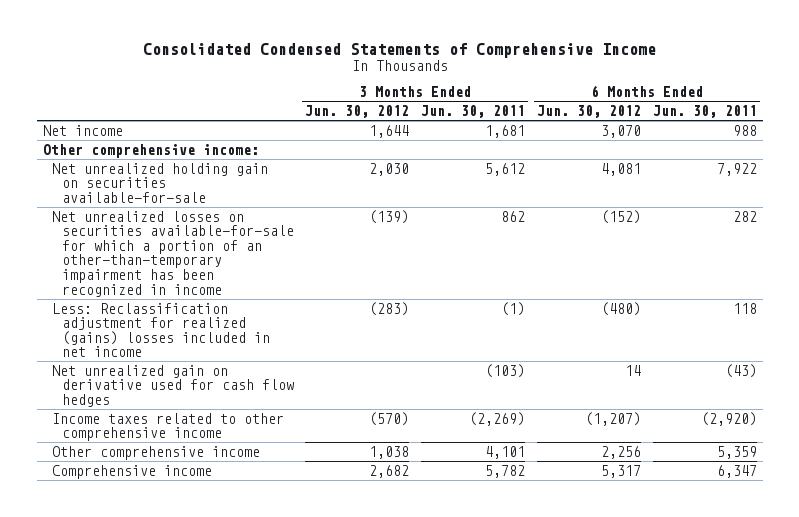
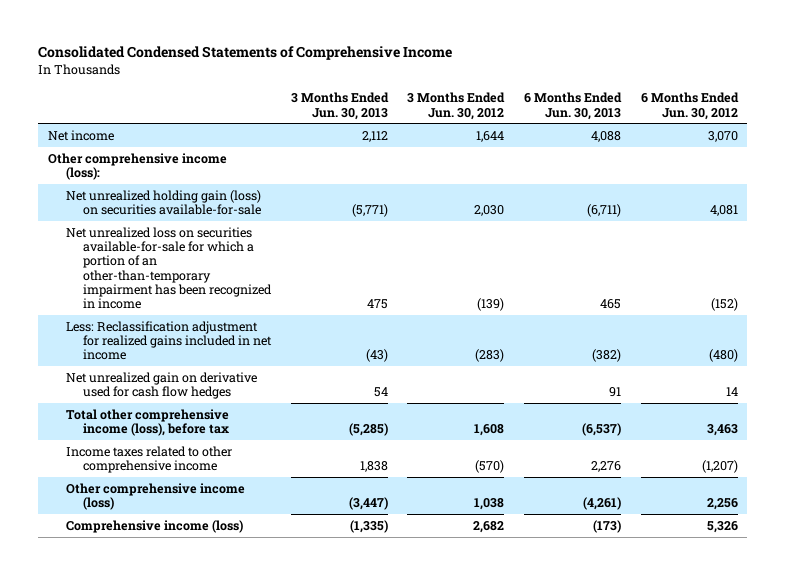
- | 3 Months Ended Jun. 30, 2012 | 3 Months Ended Jun. 30, 2011 | 6 Months Ended Jun. 30, 2012 | 6 Months Ended Jun. 30, 2011
+ | 3 Months Ended Jun. 30, 2013 | 3 Months Ended Jun. 30, 2012 | 6 Months Ended Jun. 30, 2013 | 6 Months Ended Jun. 30, 2012
- Other comprehensive income:
- Net unrealized holding gain on securities available-for-sale | 2,030 | 5,612 | 4,081 | 7,922
- Net unrealized losses on securities available-for-sale for which a portion of an other-than-temporary impairment has been recognized in income | (139) | 862 | (152) | 282
- Less: Reclassification adjustment for realized (gains) losses included in net income | (283) | (1) | (480) | 118
+ Other comprehensive income (loss):
+ Net unrealized holding gain (loss) on securities available-for-sale | (5,771) | 2,030 | (6,711) | 4,081
+ Net unrealized loss on securities available-for-sale for which a portion of an other-than-temporary impairment has been recognized in income | 475 | (139) | 465 | (152)
+ Less: Reclassification adjustment for realized gains included in net income | (43) | (283) | (382) | (480)
+ Total other comprehensive income (loss), before tax | (5,285) | 1,608 | (6,537) | 3,463
- Other comprehensive income | 1,038 | 4,101 | 2,256 | 5,359
- Comprehensive income | 2,682 | 5,782 | 5,317 | 6,347
+ Other comprehensive income (loss) | (3,447) | 1,038 | (4,261) | 2,256
+ Comprehensive income (loss) | (1,335) | 2,682 | (173) | 5,326

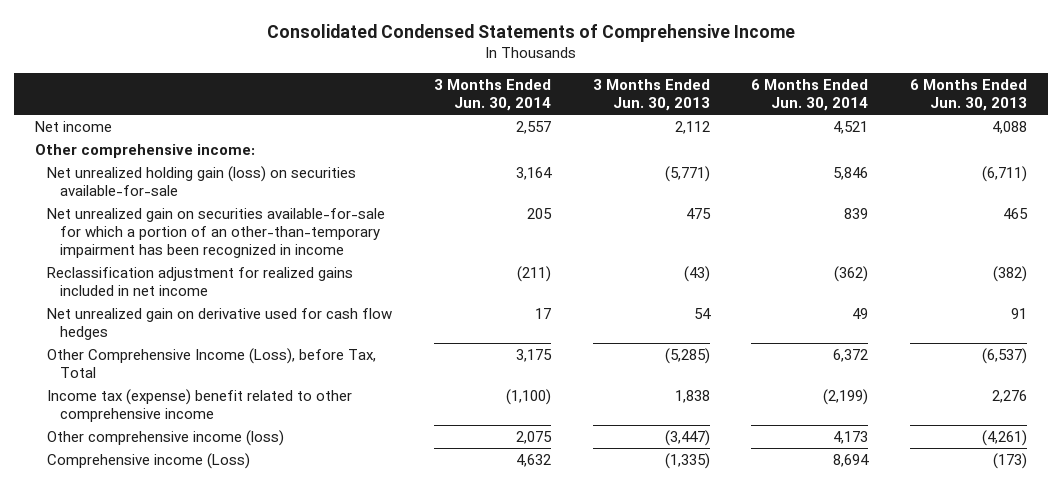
- | 3 Months Ended Jun. 30, 2013 | 3 Months Ended Jun. 30, 2012 | 6 Months Ended Jun. 30, 2013 | 6 Months Ended Jun. 30, 2012
+ | 3 Months Ended Jun. 30, 2014 | 3 Months Ended Jun. 30, 2013 | 6 Months Ended Jun. 30, 2014 | 6 Months Ended Jun. 30, 2013
- Other comprehensive income (loss):
+ Other comprehensive income:
- Net unrealized loss on securities available-for-sale for which a portion of an other-than-temporary impairment has been recognized in income | 475 | (139) | 465 | (152)
- Less: Reclassification adjustment for realized gains included in net income | (43) | (283) | (382) | (480)
+ Net unrealized gain on securities available-for-sale for which a portion of an other-than-temporary impairment has been recognized in income | 205 | 475 | 839 | 465
+ Reclassification adjustment for realized gains included in net income | (211) | (43) | (362) | (382)
- Total other comprehensive income (loss), before tax | (5,285) | 1,608 | (6,537) | 3,463
- Income taxes related to other comprehensive income | 1,838 | (570) | 2,276 | (1,207)
+ Other Comprehensive Income (Loss), before Tax, Total | 3,175 | (5,285) | 6,372 | (6,537)
+ Income tax (expense) benefit related to other comprehensive income | (1,100) | 1,838 | (2,199) | 2,276
- Comprehensive income (loss) | (1,335) | 2,682 | (173) | 5,326
+ Comprehensive income (Loss) | 4,632 | (1,335) | 8,694 | (173)

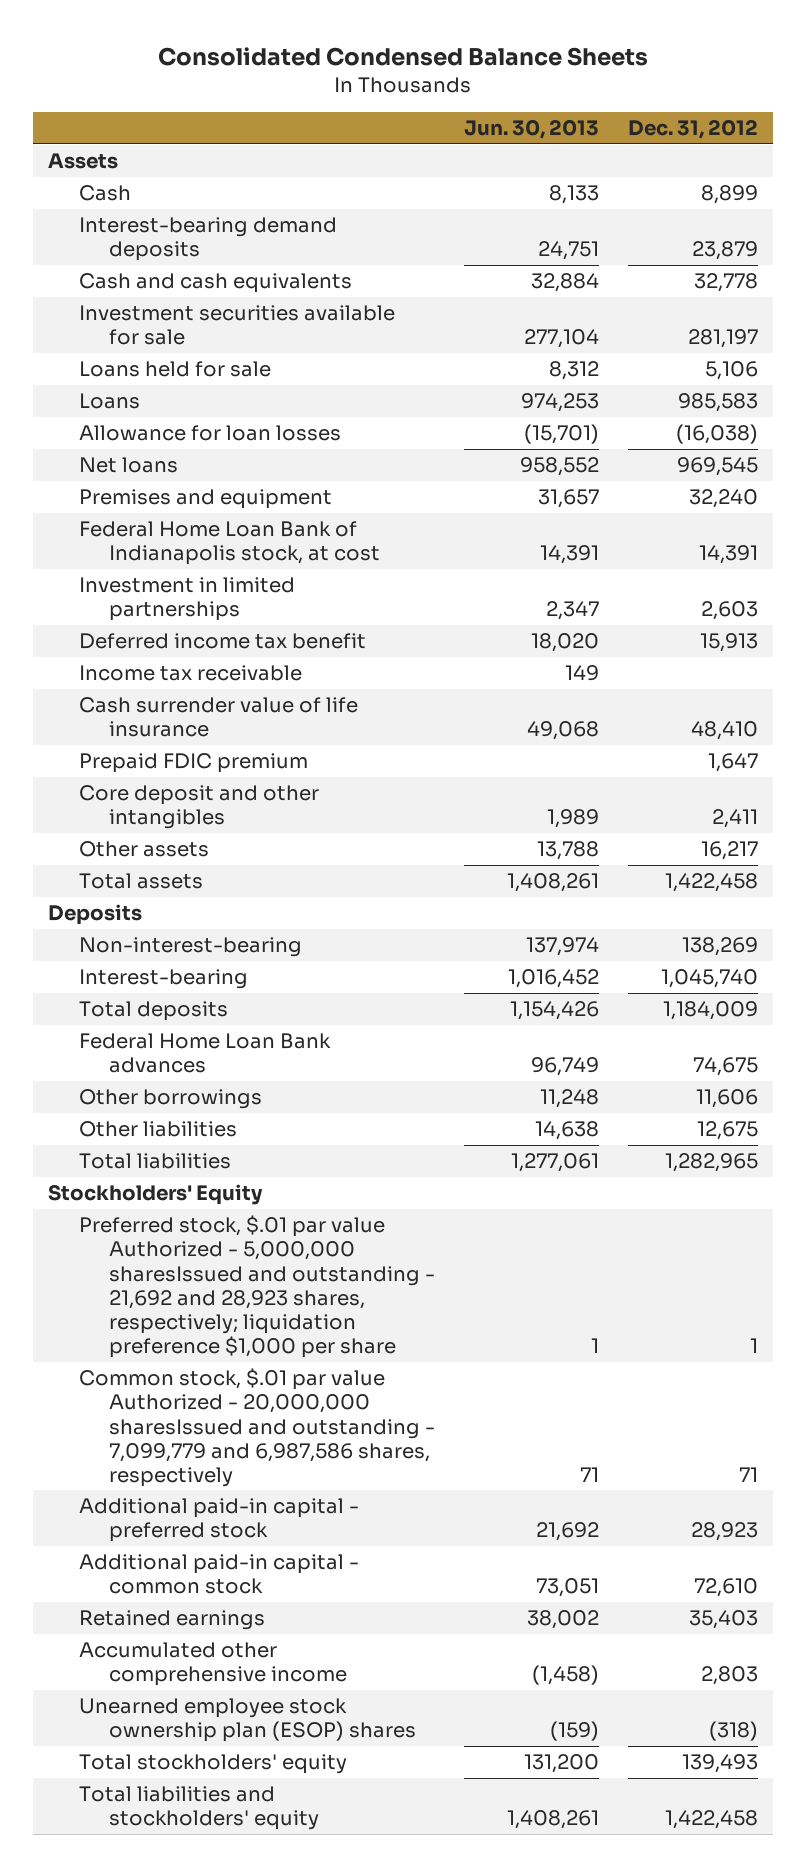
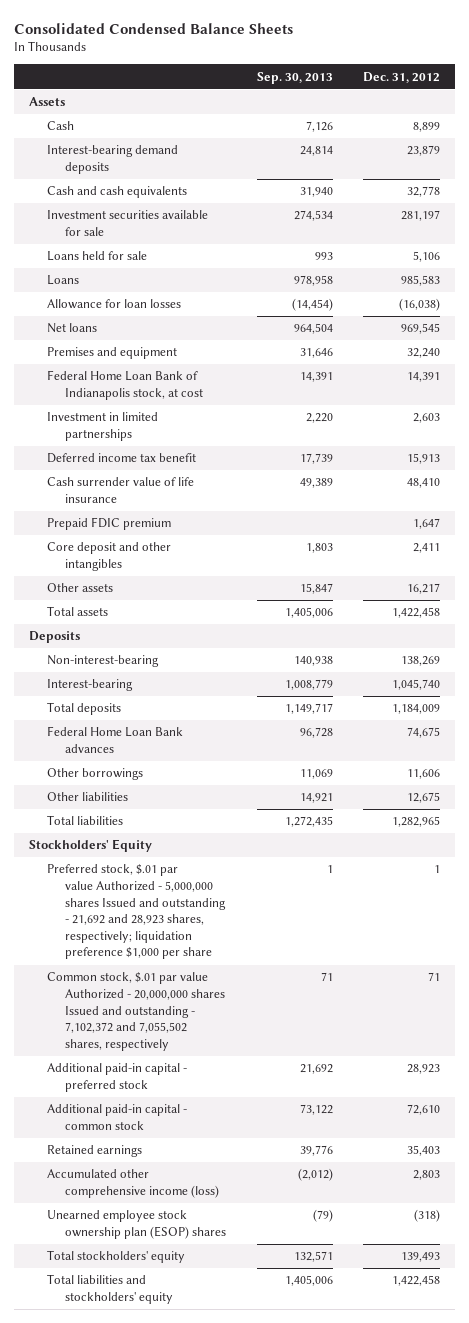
- | Jun. 30, 2013 | Dec. 31, 2012
+ | Sep. 30, 2013 | Dec. 31, 2012
- Income tax receivable | 149 |
- Preferred stock, $.01 par value Authorized - 5,000,000 sharesIssued and outstanding - 21,692 and 28,923 shares, respectively; liquidation preference $1,000 per share | 1 | 1
- Common stock, $.01 par value Authorized - 20,000,000 sharesIssued and outstanding - 7,099,779 and 6,987,586 shares, respectively | 71 | 71
+ Preferred stock, $.01 par value Authorized - 5,000,000 shares Issued and outstanding - 21,692 and 28,923 shares, respectively; liquidation preference $1,000 per share | 1 | 1
+ Common stock, $.01 par value Authorized - 20,000,000 shares Issued and outstanding - 7,102,372 and 7,055,502 shares, respectively | 71 | 71
- Accumulated other comprehensive income | (1,458) | 2,803
+ Accumulated other comprehensive income (loss) | (2,012) | 2,803

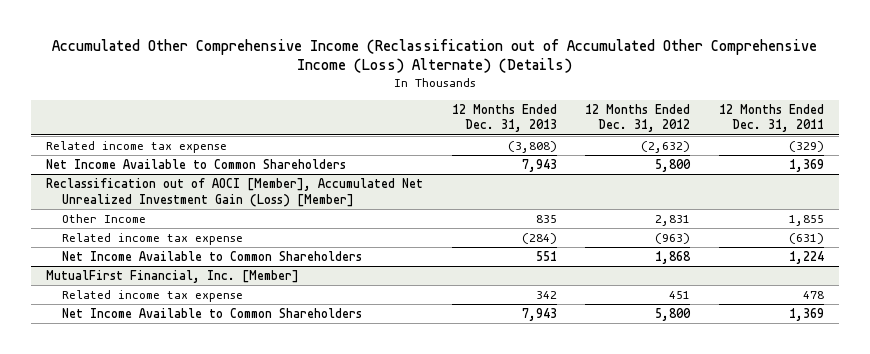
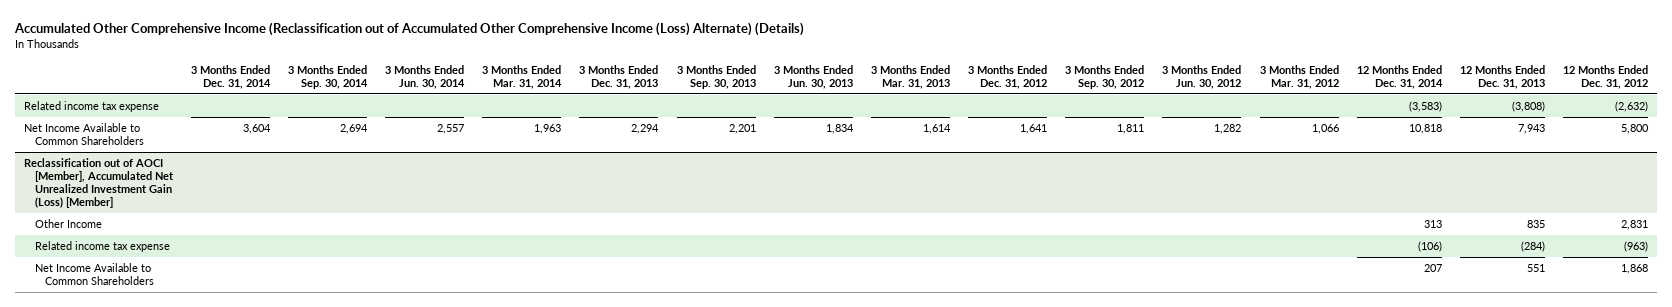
- | 12 Months Ended Dec. 31, 2013 | 12 Months Ended Dec. 31, 2012 | 12 Months Ended Dec. 31, 2011
+ | 3 Months Ended Dec. 31, 2014 | 3 Months Ended Sep. 30, 2014 | 3 Months Ended Jun. 30, 2014 | 3 Months Ended Mar. 31, 2014 | 3 Months Ended Dec. 31, 2013 | 3 Months Ended Sep. 30, 2013 | 3 Months Ended Jun. 30, 2013 | 3 Months Ended Mar. 31, 2013 | 3 Months Ended Dec. 31, 2012 | 3 Months Ended Sep. 30, 2012 | 3 Months Ended Jun. 30, 2012 | 3 Months Ended Mar. 31, 2012 | 12 Months Ended Dec. 31, 2014 | 12 Months Ended Dec. 31, 2013 | 12 Months Ended Dec. 31, 2012
- MutualFirst Financial, Inc. [Member]
- Related income tax expense | 342 | 451 | 478
- Net Income Available to Common Shareholders | 7,943 | 5,800 | 1,369

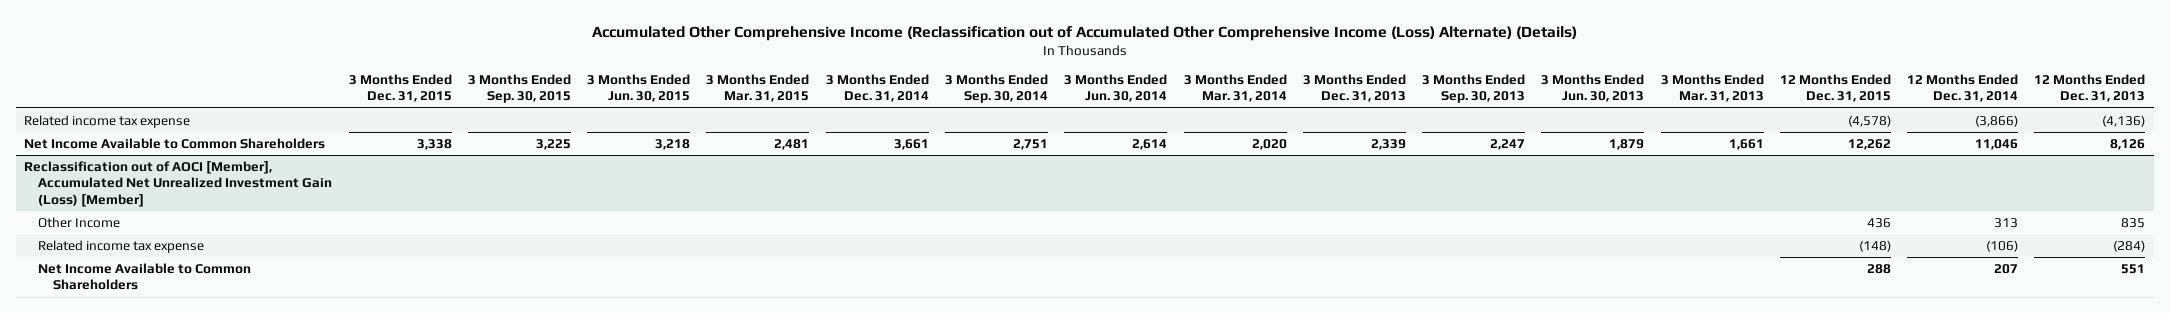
- | 3 Months Ended Dec. 31, 2014 | 3 Months Ended Sep. 30, 2014 | 3 Months Ended Jun. 30, 2014 | 3 Months Ended Mar. 31, 2014 | 3 Months Ended Dec. 31, 2013 | 3 Months Ended Sep. 30, 2013 | 3 Months Ended Jun. 30, 2013 | 3 Months Ended Mar. 31, 2013 | 3 Months Ended Dec. 31, 2012 | 3 Months Ended Sep. 30, 2012 | 3 Months Ended Jun. 30, 2012 | 3 Months Ended Mar. 31, 2012 | 12 Months Ended Dec. 31, 2014 | 12 Months Ended Dec. 31, 2013 | 12 Months Ended Dec. 31, 2012
+ | 3 Months Ended Dec. 31, 2015 | 3 Months Ended Sep. 30, 2015 | 3 Months Ended Jun. 30, 2015 | 3 Months Ended Mar. 31, 2015 | 3 Months Ended Dec. 31, 2014 | 3 Months Ended Sep. 30, 2014 | 3 Months Ended Jun. 30, 2014 | 3 Months Ended Mar. 31, 2014 | 3 Months Ended Dec. 31, 2013 | 3 Months Ended Sep. 30, 2013 | 3 Months Ended Jun. 30, 2013 | 3 Months Ended Mar. 31, 2013 | 12 Months Ended Dec. 31, 2015 | 12 Months Ended Dec. 31, 2014 | 12 Months Ended Dec. 31, 2013
- Related income tax expense | | | | | | | | | | | | | (3,583) | (3,808) | (2,632)
- Net Income Available to Common Shareholders | 3,604 | 2,694 | 2,557 | 1,963 | 2,294 | 2,201 | 1,834 | 1,614 | 1,641 | 1,811 | 1,282 | 1,066 | 10,818 | 7,943 | 5,800
+ Related income tax expense | | | | | | | | | | | | | (4,578) | (3,866) | (4,136)
+ Net Income Available to Common Shareholders | 3,338 | 3,225 | 3,218 | 2,481 | 3,661 | 2,751 | 2,614 | 2,020 | 2,339 | 2,247 | 1,879 | 1,661 | 12,262 | 11,046 | 8,126

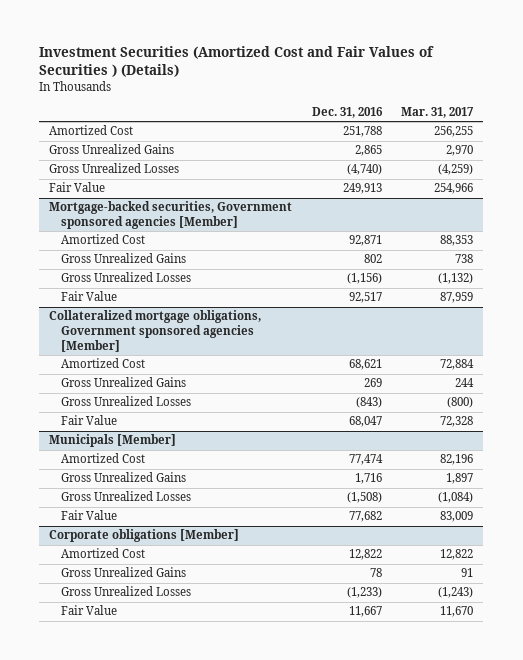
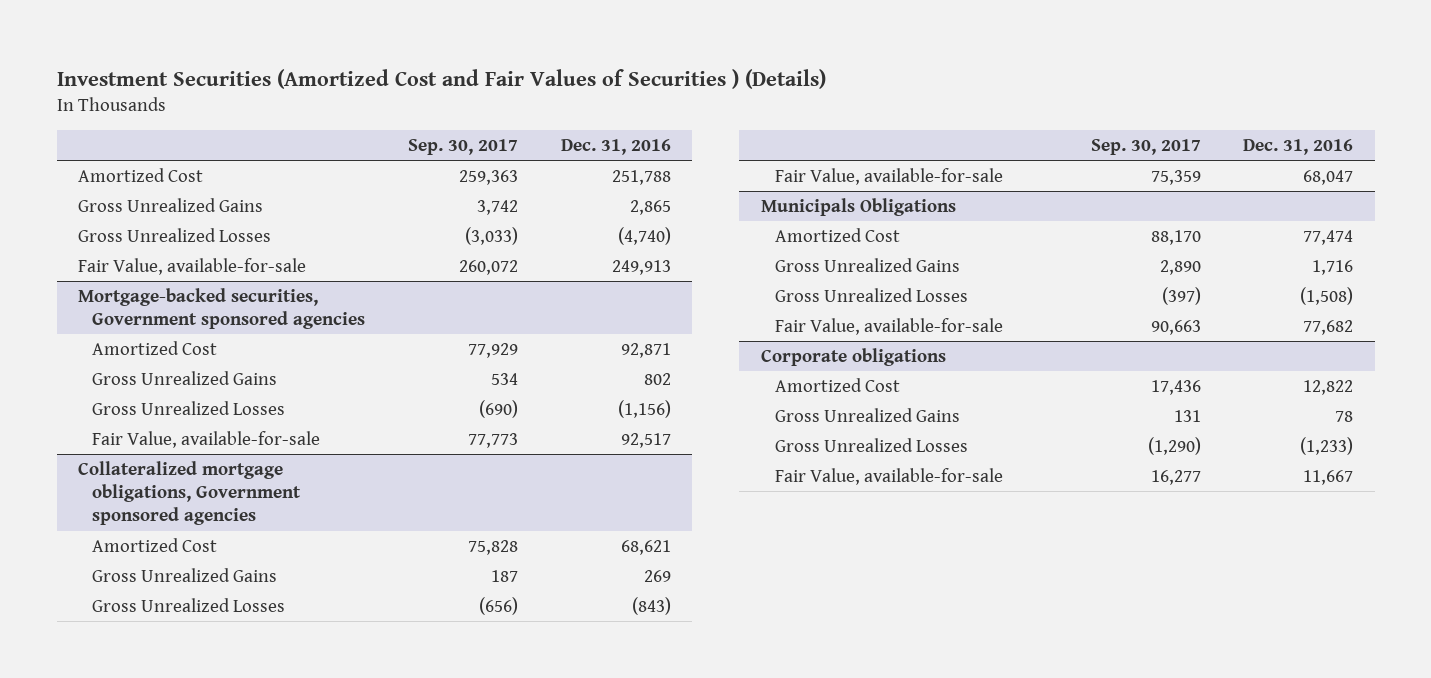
- | Dec. 31, 2016 | Mar. 31, 2017
+ | Sep. 30, 2017 | Dec. 31, 2016
- Fair Value | 249,913 | 254,966
- Mortgage-backed securities, Government sponsored agencies [Member]
+ Fair Value, available-for-sale | 260,072 | 249,913
+ Mortgage-backed securities, Government sponsored agencies
- Fair Value | 92,517 | 87,959
- Collateralized mortgage obligations, Government sponsored agencies [Member]
+ Fair Value, available-for-sale | 77,773 | 92,517
+ Collateralized mortgage obligations, Government sponsored agencies
- Fair Value | 68,047 | 72,328
- Municipals [Member]
+ Fair Value, available-for-sale | 75,359 | 68,047
+ Municipals Obligations
- Fair Value | 77,682 | 83,009
- Corporate obligations [Member]
+ Fair Value, available-for-sale | 90,663 | 77,682
+ Corporate obligations
- Fair Value | 11,667 | 11,670
+ Fair Value, available-for-sale | 16,277 | 11,667

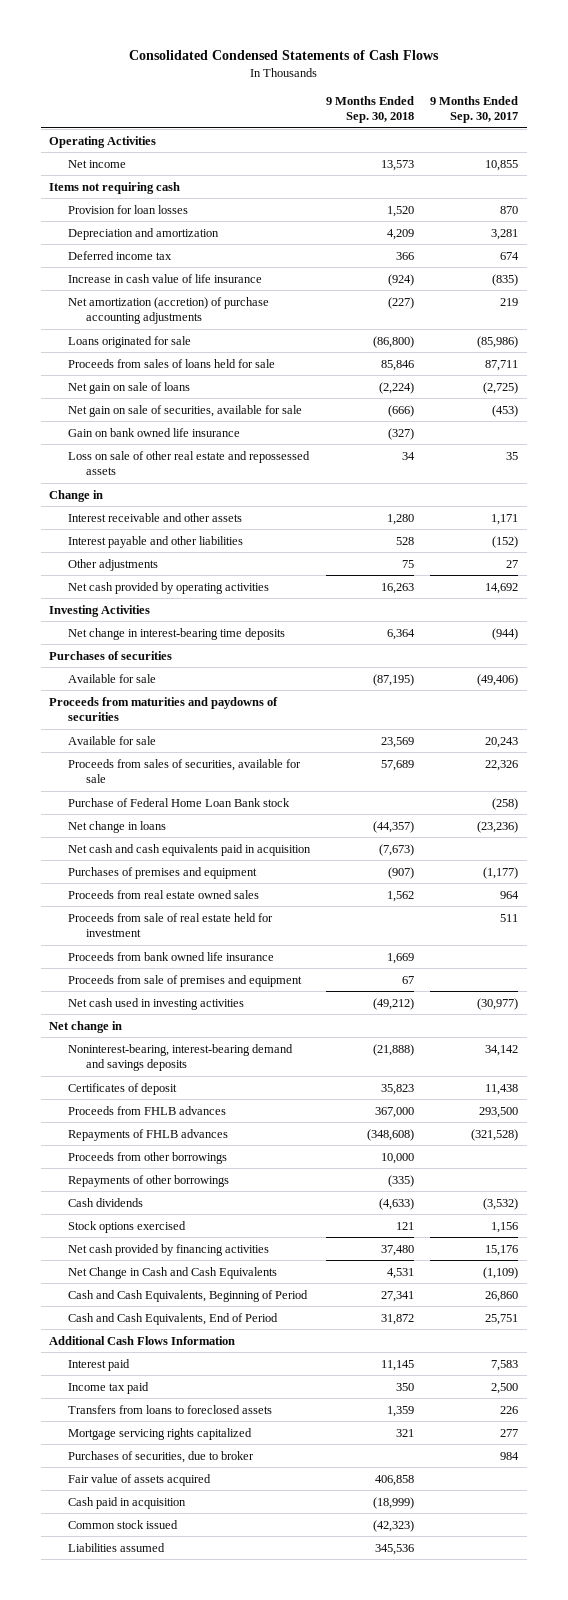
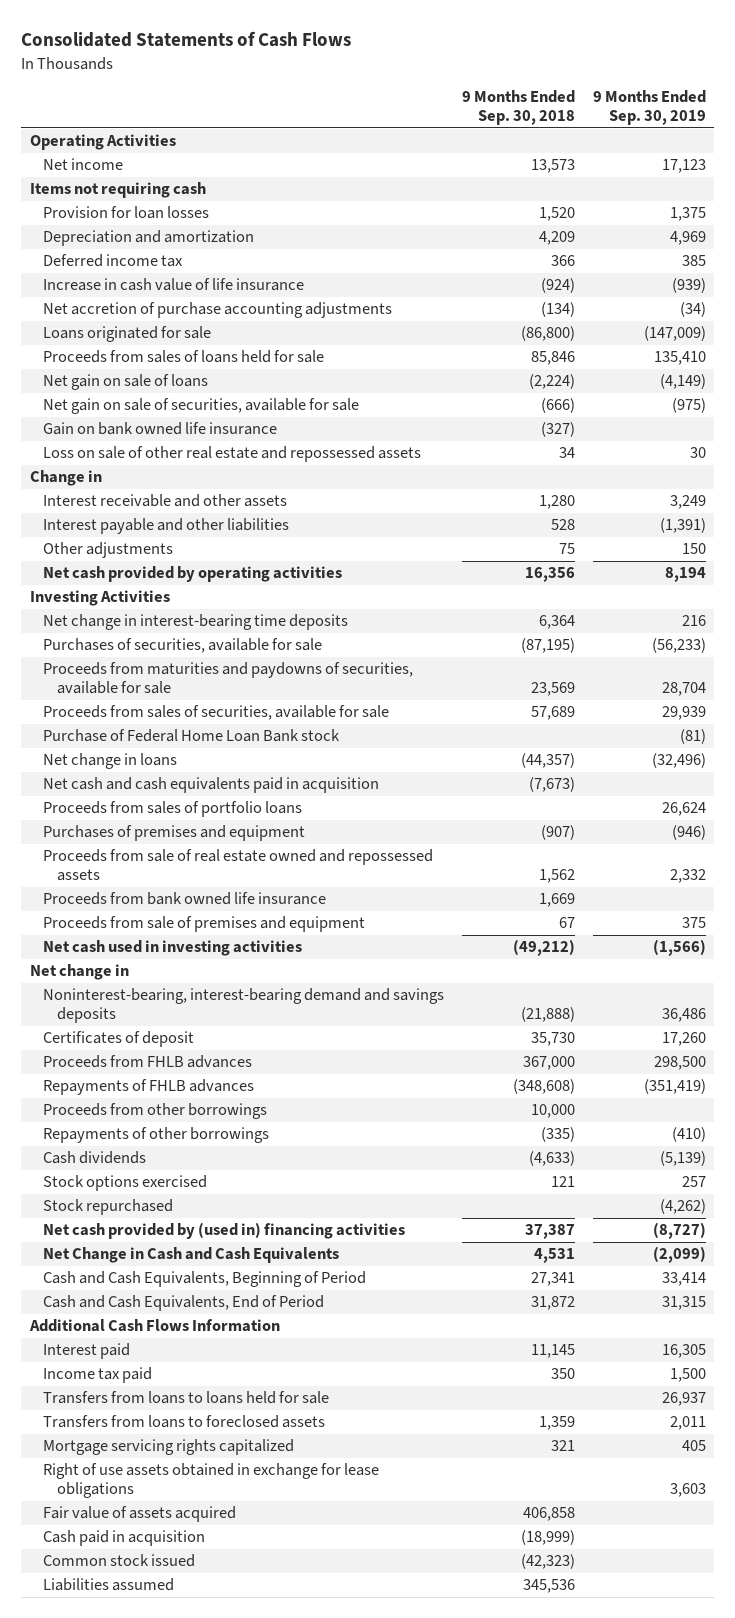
- Consolidated Condensed Statements of Cash Flows
+ Consolidated Statements of Cash Flows
- | 9 Months Ended Sep. 30, 2018 | 9 Months Ended Sep. 30, 2017
+ | 9 Months Ended Sep. 30, 2018 | 9 Months Ended Sep. 30, 2019
- Net amortization (accretion) of purchase accounting adjustments | (227) | 219
+ Net accretion of purchase accounting adjustments | (134) | (34)
- Net cash provided by operating activities | 16,263 | 14,692
+ Net cash provided by operating activities | 16,356 | 8,194
- Purchases of securities
- Available for sale | (87,195) | (49,406)
- Proceeds from maturities and paydowns of securities
- Available for sale | 23,569 | 20,243
+ Purchases of securities, available for sale | (87,195) | (56,233)
+ Proceeds from maturities and paydowns of securities, available for sale | 23,569 | 28,704
+ Proceeds from sales of portfolio loans | | 26,624
- Proceeds from real estate owned sales | 1,562 | 964
- Proceeds from sale of real estate held for investment | | 511
+ Proceeds from sale of real estate owned and repossessed assets | 1,562 | 2,332
- Certificates of deposit | 35,823 | 11,438
+ Certificates of deposit | 35,730 | 17,260
- Net cash provided by financing activities | 37,480 | 15,176
+ Stock repurchased | | (4,262)
+ Net cash provided by (used in) financing activities | 37,387 | (8,727)
+ Transfers from loans to loans held for sale | | 26,937
- Purchases of securities, due to broker | | 984
+ Right of use assets obtained in exchange for lease obligations | | 3,603

